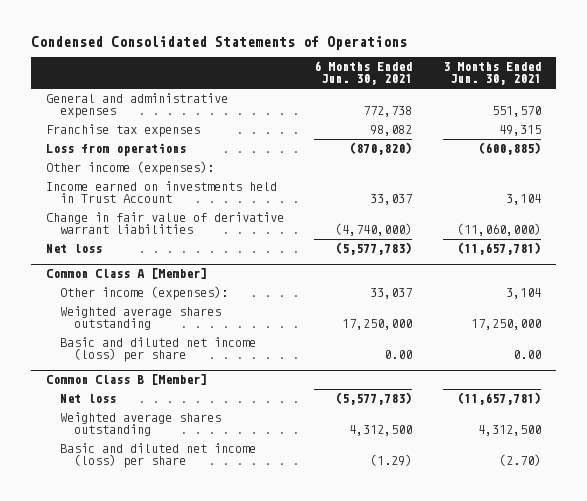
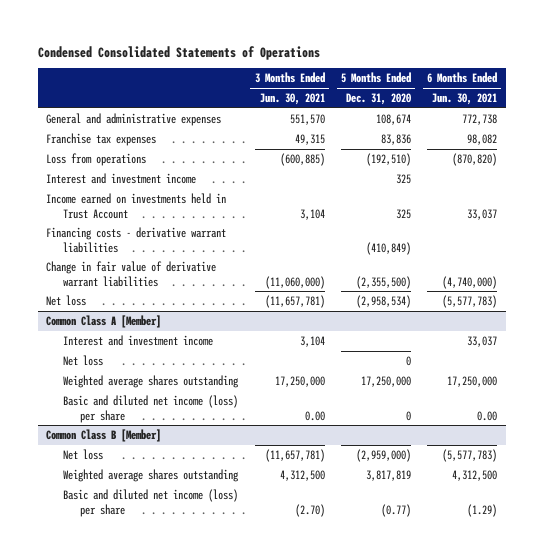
- | 6 Months Ended Jun. 30, 2021 | 3 Months Ended Jun. 30, 2021
+ | 3 Months Ended Jun. 30, 2021 | 5 Months Ended Dec. 31, 2020 | 6 Months Ended Jun. 30, 2021
- Other income (expenses):
+ Interest and investment income | | 325 |
+ Financing costs - derivative warrant liabilities | | (410,849) |
@ Common Class A [Member]
- Other income (expenses): | 33,037 | 3,104
+ Interest and investment income | 3,104 | | 33,037
+ Net loss | | 0 |

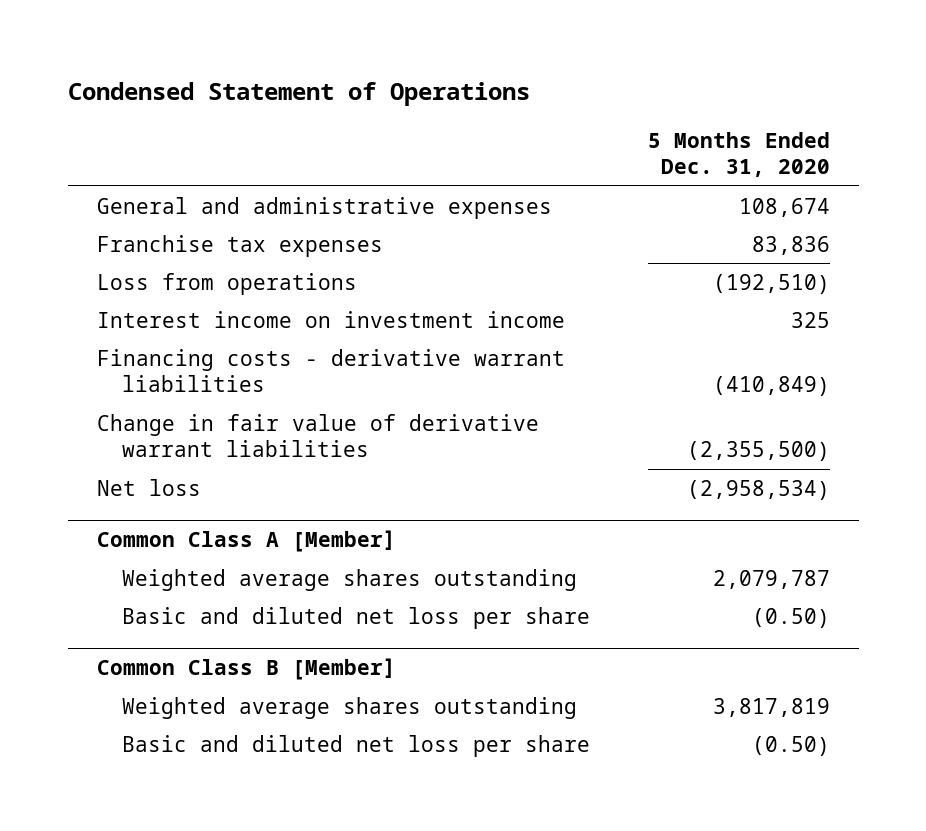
- Condensed Consolidated Statements of Operations
+ Condensed Statement of Operations
- | 3 Months Ended Jun. 30, 2021 | 5 Months Ended Dec. 31, 2020 | 6 Months Ended Jun. 30, 2021
+ | 5 Months Ended Dec. 31, 2020
- Interest and investment income | | 325 |
- Income earned on investments held in Trust Account | 3,104 | 325 | 33,037
+ Interest income on investment income | 325
@ Common Class A [Member]
- Interest and investment income | 3,104 | | 33,037
- Net loss | | 0 |
- Weighted average shares outstanding | 17,250,000 | 17,250,000 | 17,250,000
- Basic and diluted net income (loss) per share | 0.00 | 0 | 0.00
+ Weighted average shares outstanding | 2,079,787
+ Basic and diluted net loss per share | (0.50)
@ Common Class B [Member]
- Net loss | (11,657,781) | (2,959,000) | (5,577,783)
- Basic and diluted net income (loss) per share | (2.70) | (0.77) | (1.29)
+ Basic and diluted net loss per share | (0.50)

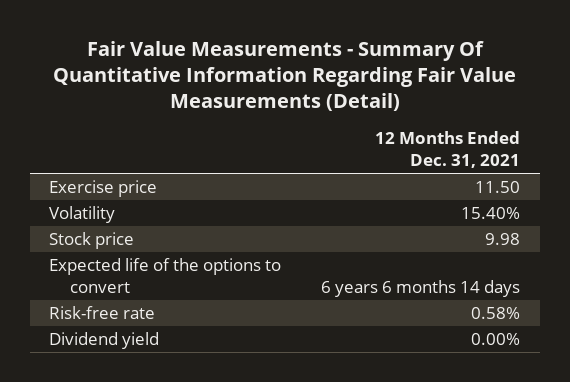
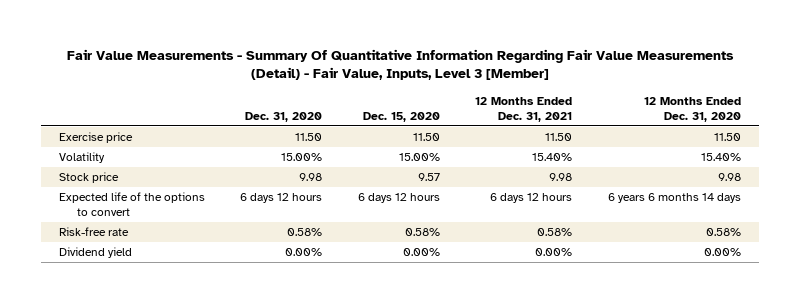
- Fair Value Measurements - Summary Of Quantitative Information Regarding Fair Value Measurements (Detail)
+ Fair Value Measurements - Summary Of Quantitative Information Regarding Fair Value Measurements (Detail) - Fair Value, Inputs, Level 3 [Member]
- | 12 Months Ended Dec. 31, 2021
+ | Dec. 31, 2020 | Dec. 15, 2020 | 12 Months Ended Dec. 31, 2021 | 12 Months Ended Dec. 31, 2020
- Expected life of the options to convert | 6 years 6 months 14 days
+ Expected life of the options to convert | 6 days 12 hours | 6 days 12 hours | 6 days 12 hours | 6 years 6 months 14 days

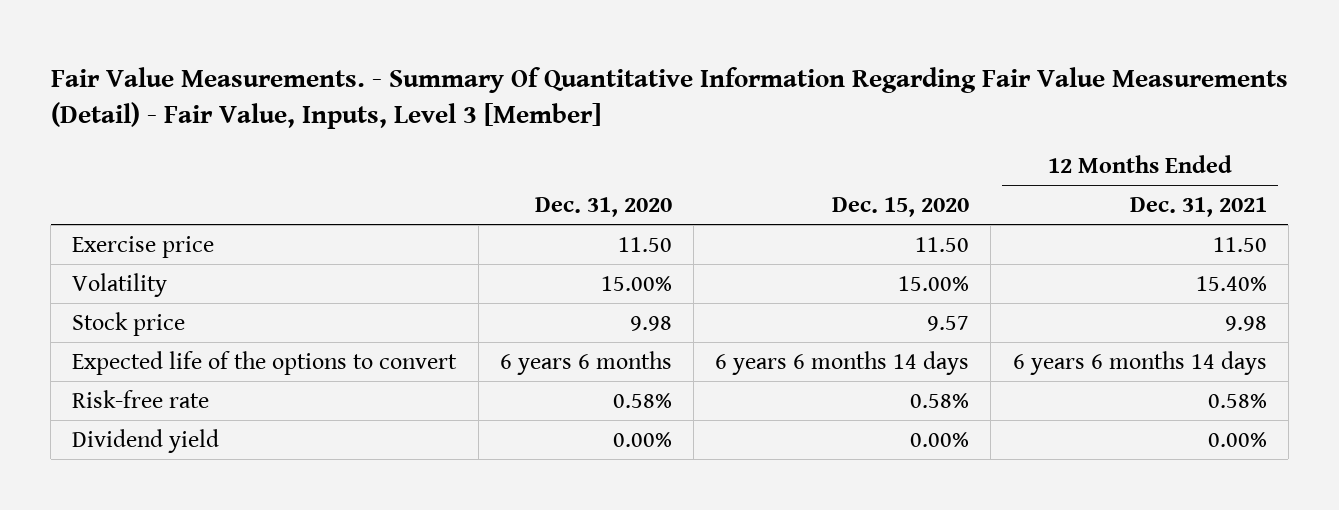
- Fair Value Measurements - Summary Of Quantitative Information Regarding Fair Value Measurements (Detail) - Fair Value, Inputs, Level 3 [Member]
+ Fair Value Measurements. - Summary Of Quantitative Information Regarding Fair Value Measurements (Detail) - Fair Value, Inputs, Level 3 [Member]
- | Dec. 31, 2020 | Dec. 15, 2020 | 12 Months Ended Dec. 31, 2021 | 12 Months Ended Dec. 31, 2020
+ | Dec. 31, 2020 | Dec. 15, 2020 | 12 Months Ended Dec. 31, 2021
- Expected life of the options to convert | 6 days 12 hours | 6 days 12 hours | 6 days 12 hours | 6 years 6 months 14 days
+ Expected life of the options to convert | 6 years 6 months | 6 years 6 months 14 days | 6 years 6 months 14 days

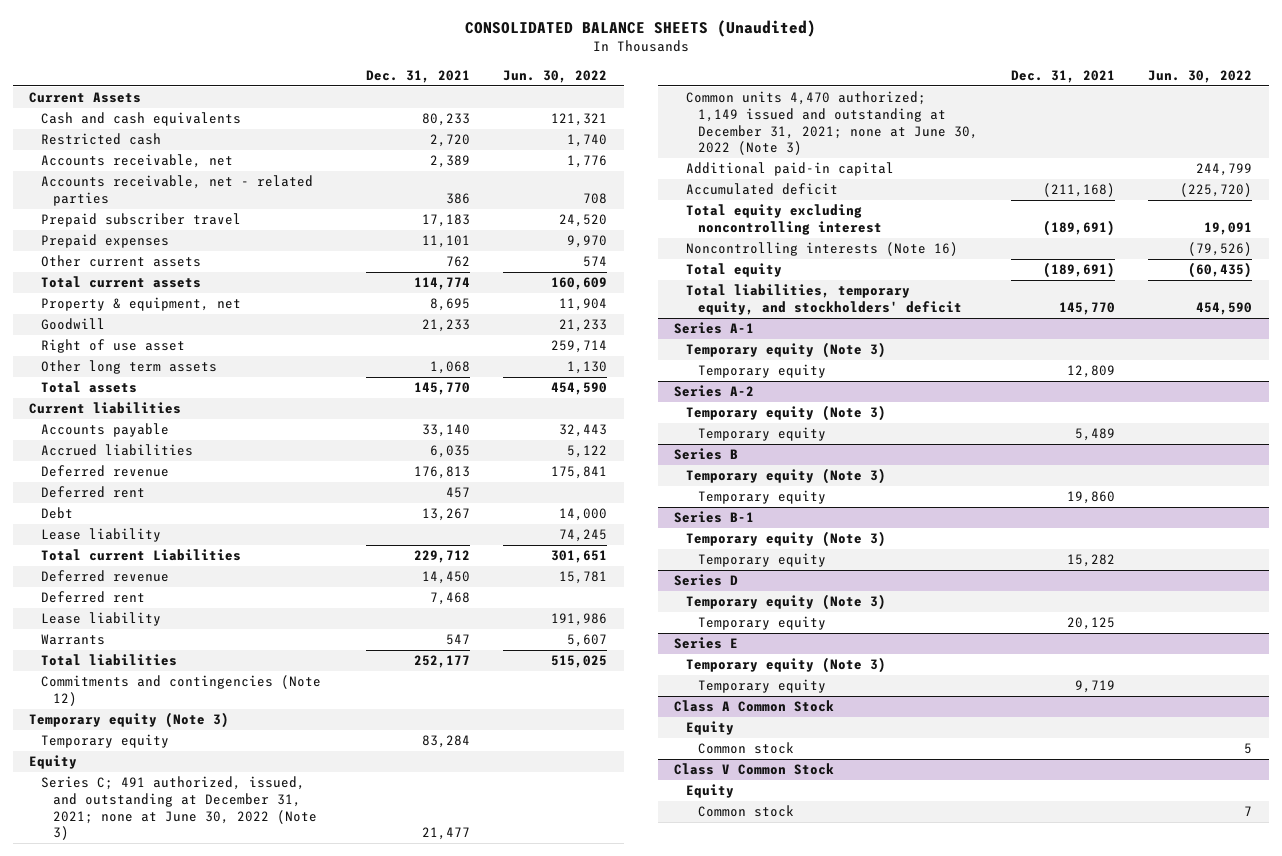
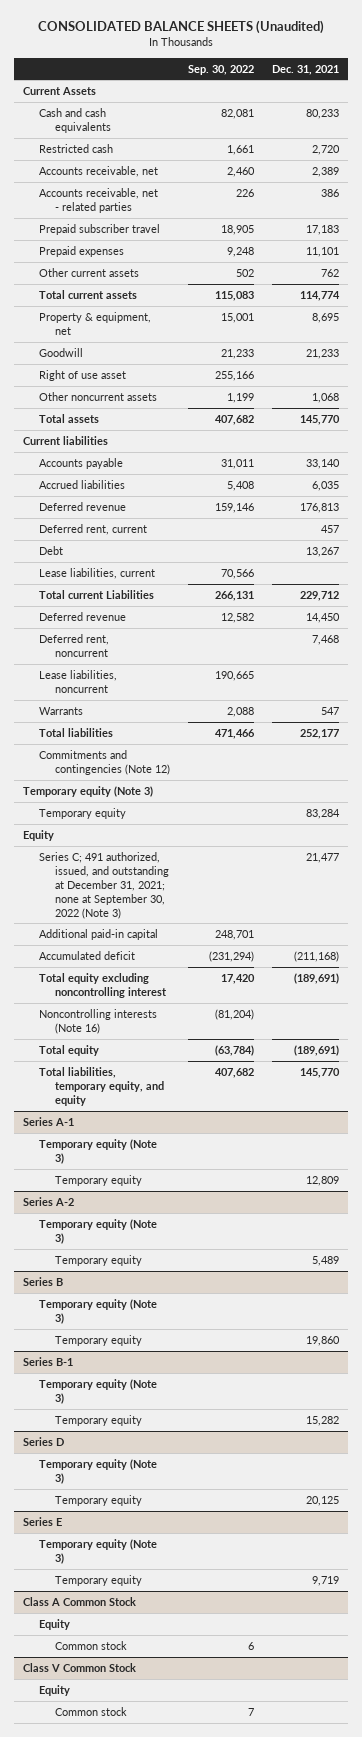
- | Dec. 31, 2021 | Jun. 30, 2022
+ | Sep. 30, 2022 | Dec. 31, 2021
- Other long term assets | 1,068 | 1,130
+ Other noncurrent assets | 1,199 | 1,068
- Deferred rent | 457 |
+ Deferred rent, current | | 457
- Lease liability | | 74,245
+ Lease liabilities, current | 70,566 |
- Deferred rent | 7,468 |
- Lease liability | | 191,986
+ Deferred rent, noncurrent | | 7,468
+ Lease liabilities, noncurrent | 190,665 |
- Series C; 491 authorized, issued, and outstanding at December 31, 2021; none at June 30, 2022 (Note 3) | 21,477 |
- Common units 4,470 authorized; 1,149 issued and outstanding at December 31, 2021; none at June 30, 2022 (Note 3)
+ Series C; 491 authorized, issued, and outstanding at December 31, 2021; none at September 30, 2022 (Note 3) | | 21,477
- Total liabilities, temporary equity, and stockholders' deficit | 145,770 | 454,590
+ Total liabilities, temporary equity, and equity | 407,682 | 145,770

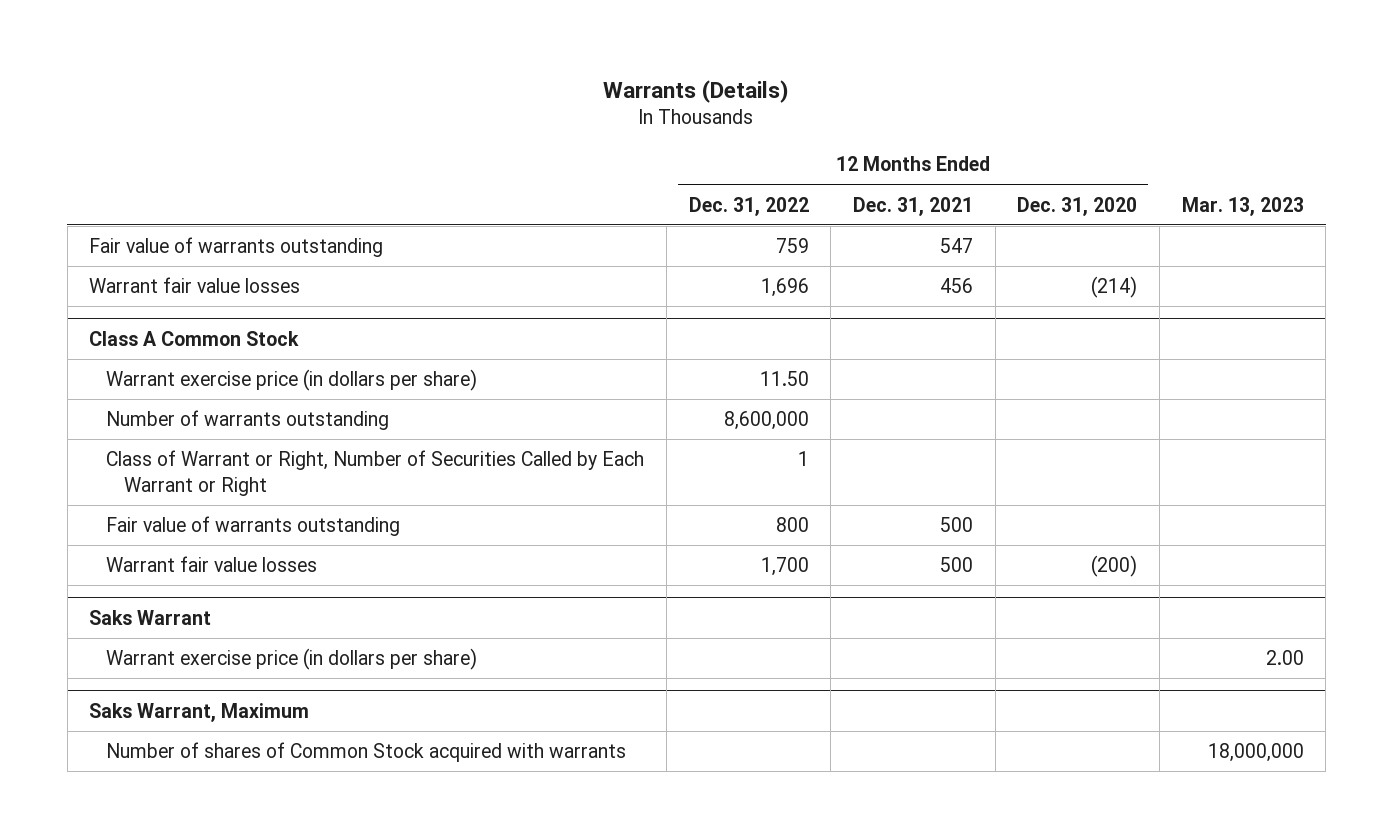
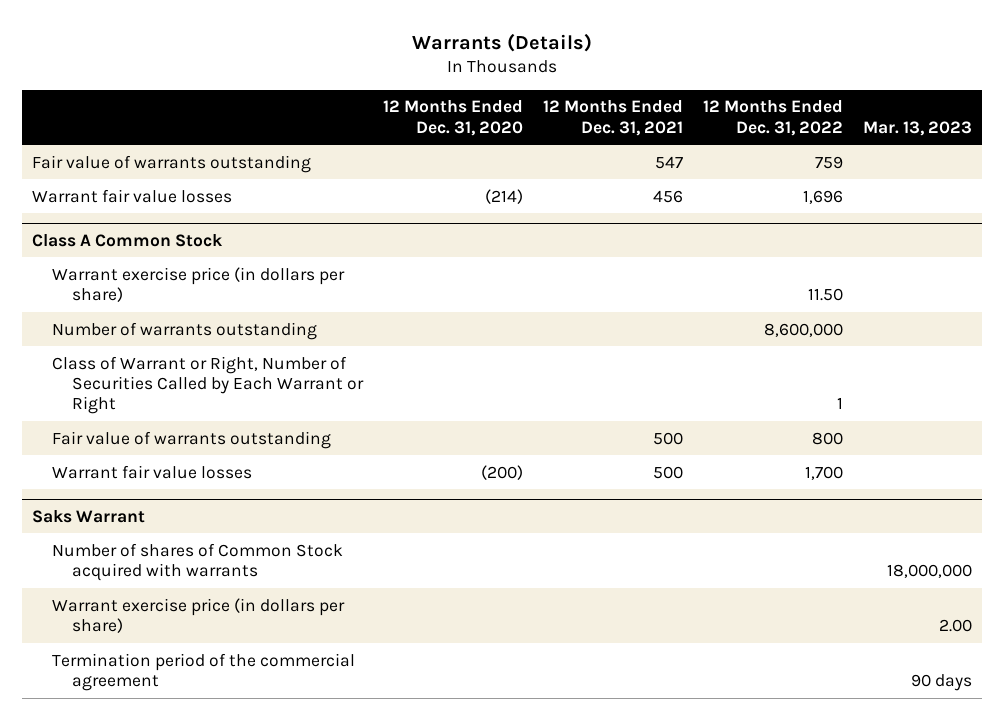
- | 12 Months Ended Dec. 31, 2022 | 12 Months Ended Dec. 31, 2021 | 12 Months Ended Dec. 31, 2020 | Mar. 13, 2023
+ | 12 Months Ended Dec. 31, 2020 | 12 Months Ended Dec. 31, 2021 | 12 Months Ended Dec. 31, 2022 | Mar. 13, 2023
- Saks Warrant, Maximum
@ Saks Warrant
moved down: Warrant exercise price (in dollars per share) | | | | 2.00
+ Termination period of the commercial agreement | | | | 90 days

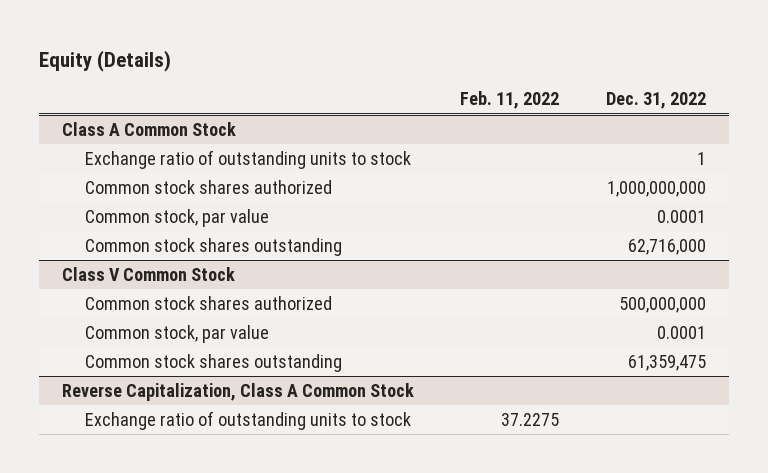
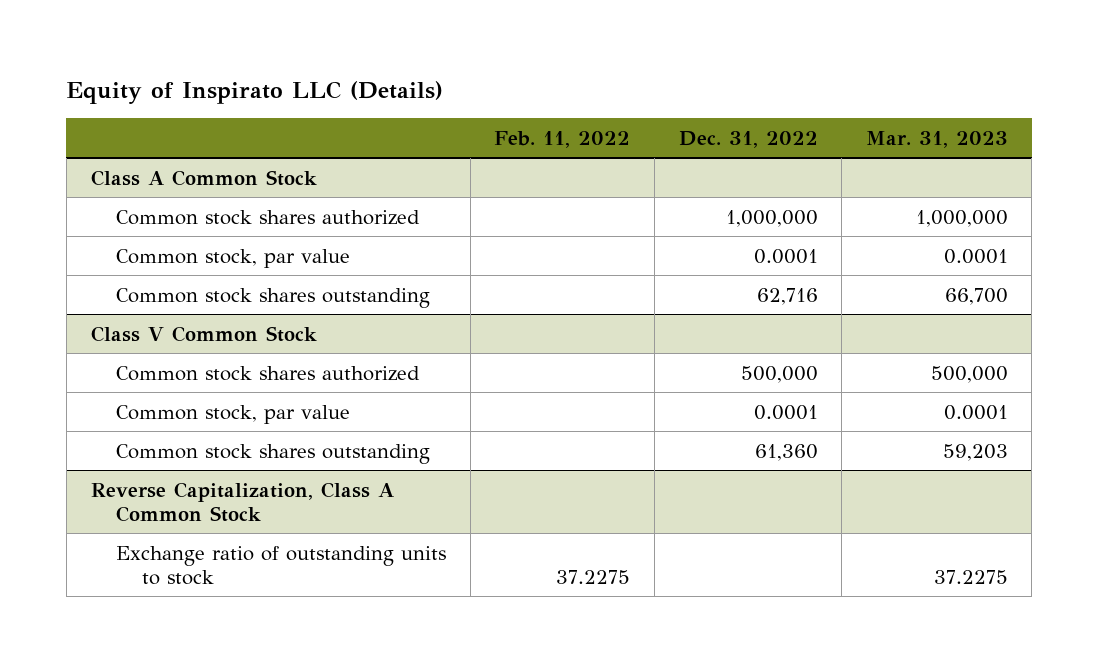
- Equity (Details)
+ Equity of Inspirato LLC (Details)
- | Feb. 11, 2022 | Dec. 31, 2022
+ | Feb. 11, 2022 | Dec. 31, 2022 | Mar. 31, 2023
@ Class A Common Stock
- Exchange ratio of outstanding units to stock | | 1
- Common stock shares authorized | | 1,000,000,000
+ Common stock shares authorized | | 1,000,000 | 1,000,000
- Common stock shares outstanding | | 62,716,000
+ Common stock shares outstanding | | 62,716 | 66,700
@ Class V Common Stock
- Common stock shares authorized | | 500,000,000
+ Common stock shares authorized | | 500,000 | 500,000
- Common stock shares outstanding | | 61,359,475
+ Common stock shares outstanding | | 61,360 | 59,203

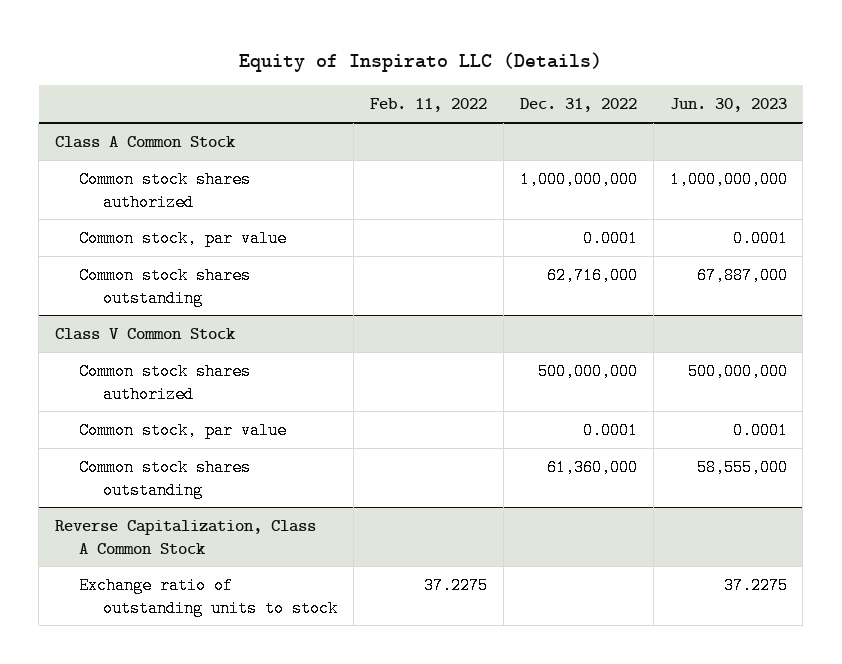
- | Feb. 11, 2022 | Dec. 31, 2022 | Mar. 31, 2023
+ | Feb. 11, 2022 | Dec. 31, 2022 | Jun. 30, 2023
@ Class A Common Stock
- Common stock shares authorized | | 1,000,000 | 1,000,000
+ Common stock shares authorized | | 1,000,000,000 | 1,000,000,000
- Common stock shares outstanding | | 62,716 | 66,700
+ Common stock shares outstanding | | 62,716,000 | 67,887,000
@ Class V Common Stock
- Common stock shares authorized | | 500,000 | 500,000
+ Common stock shares authorized | | 500,000,000 | 500,000,000
- Common stock shares outstanding | | 61,360 | 59,203
+ Common stock shares outstanding | | 61,360,000 | 58,555,000

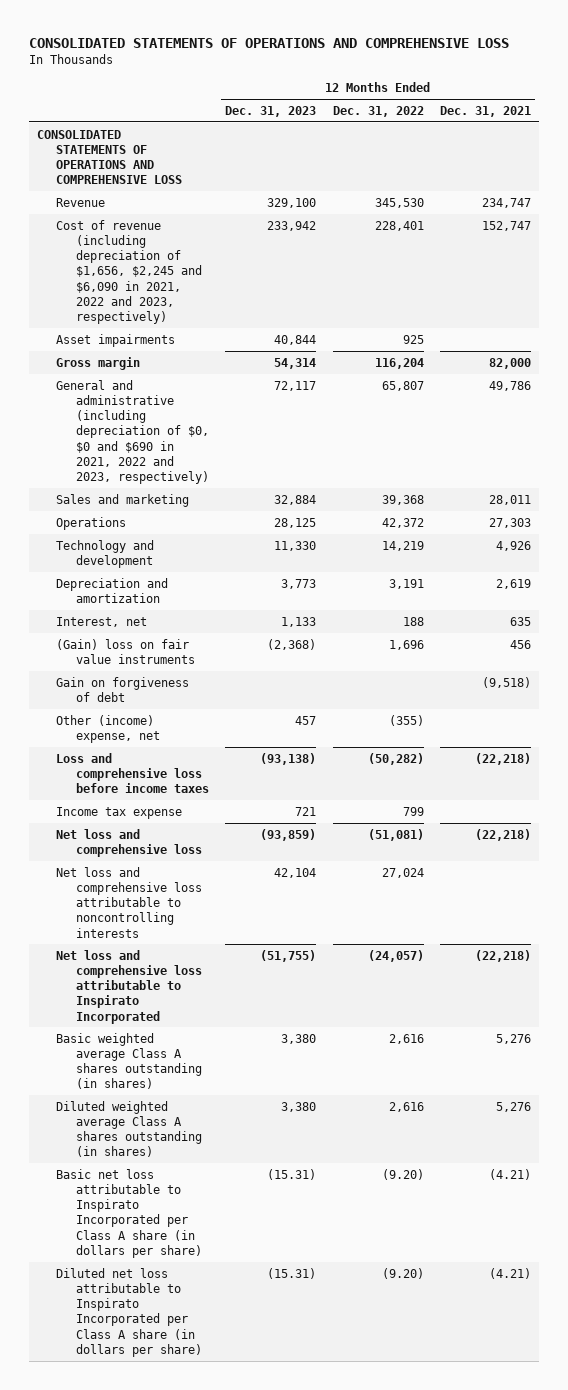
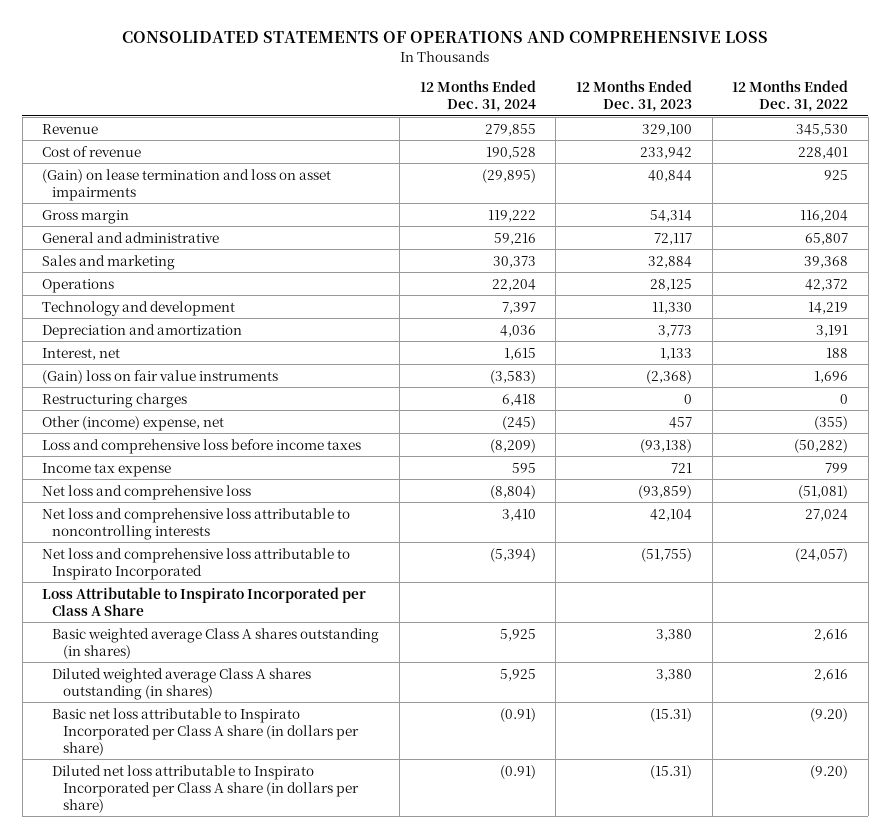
- | 12 Months Ended Dec. 31, 2023 | 12 Months Ended Dec. 31, 2022 | 12 Months Ended Dec. 31, 2021
+ | 12 Months Ended Dec. 31, 2024 | 12 Months Ended Dec. 31, 2023 | 12 Months Ended Dec. 31, 2022
- CONSOLIDATED STATEMENTS OF OPERATIONS AND COMPREHENSIVE LOSS
- Cost of revenue (including depreciation of $1,656, $2,245 and $6,090 in 2021, 2022 and 2023, respectively) | 233,942 | 228,401 | 152,747
- Asset impairments | 40,844 | 925 |
+ Cost of revenue | 190,528 | 233,942 | 228,401
+ (Gain) on lease termination and loss on asset impairments | (29,895) | 40,844 | 925
- General and administrative (including depreciation of $0, $0 and $690 in 2021, 2022 and 2023, respectively) | 72,117 | 65,807 | 49,786
+ General and administrative | 59,216 | 72,117 | 65,807
- Gain on forgiveness of debt | | | (9,518)
+ Restructuring charges | 6,418 | 0 | 0
+ Loss Attributable to Inspirato Incorporated per Class A Share

